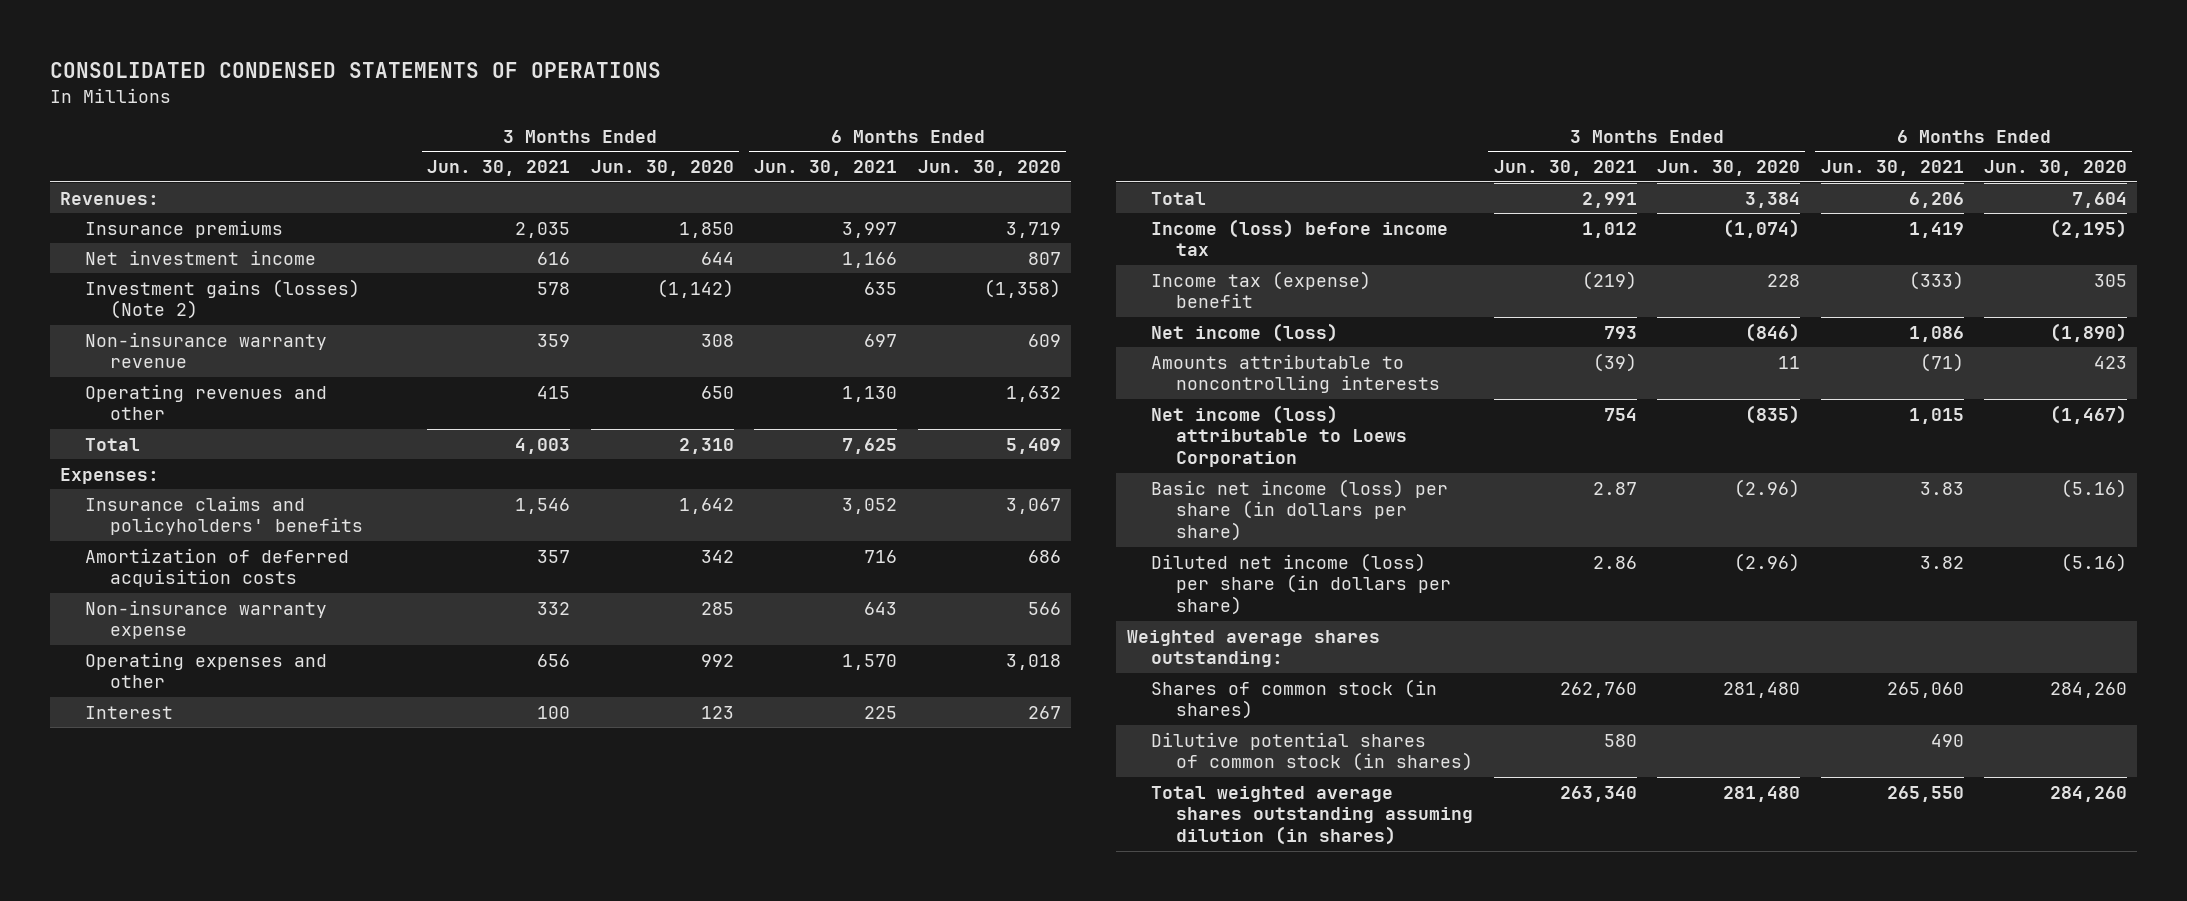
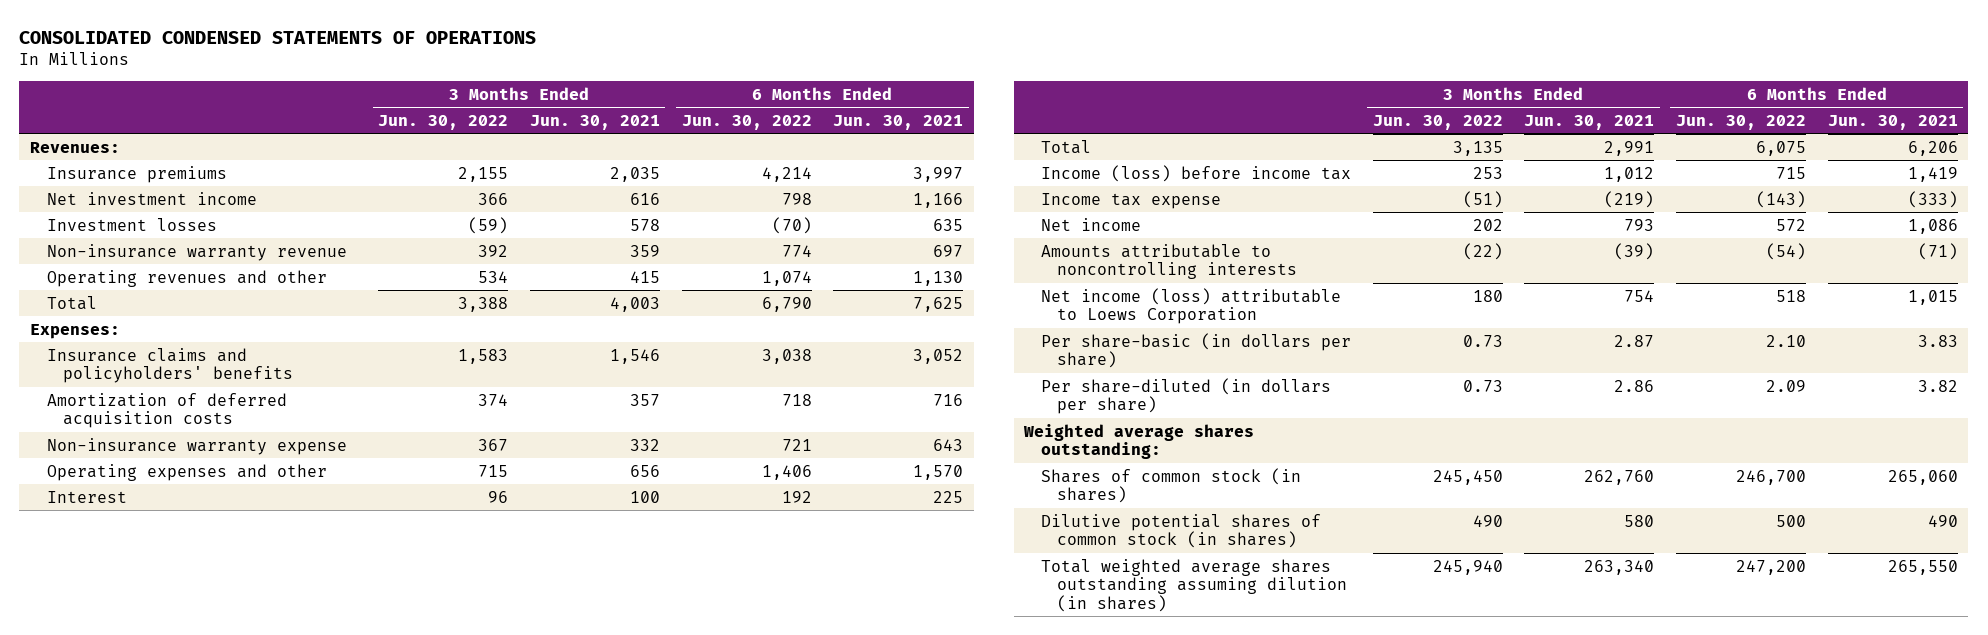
- | 3 Months Ended Jun. 30, 2021 | 3 Months Ended Jun. 30, 2020 | 6 Months Ended Jun. 30, 2021 | 6 Months Ended Jun. 30, 2020
+ | 3 Months Ended Jun. 30, 2022 | 3 Months Ended Jun. 30, 2021 | 6 Months Ended Jun. 30, 2022 | 6 Months Ended Jun. 30, 2021
- Investment gains (losses) (Note 2) | 578 | (1,142) | 635 | (1,358)
+ Investment losses | (59) | 578 | (70) | 635
- Income tax (expense) benefit | (219) | 228 | (333) | 305
- Net income (loss) | 793 | (846) | 1,086 | (1,890)
+ Income tax expense | (51) | (219) | (143) | (333)
+ Net income | 202 | 793 | 572 | 1,086
- Basic net income (loss) per share (in dollars per share) | 2.87 | (2.96) | 3.83 | (5.16)
- Diluted net income (loss) per share (in dollars per share) | 2.86 | (2.96) | 3.82 | (5.16)
+ Per share-basic (in dollars per share) | 0.73 | 2.87 | 2.10 | 3.83
+ Per share-diluted (in dollars per share) | 0.73 | 2.86 | 2.09 | 3.82

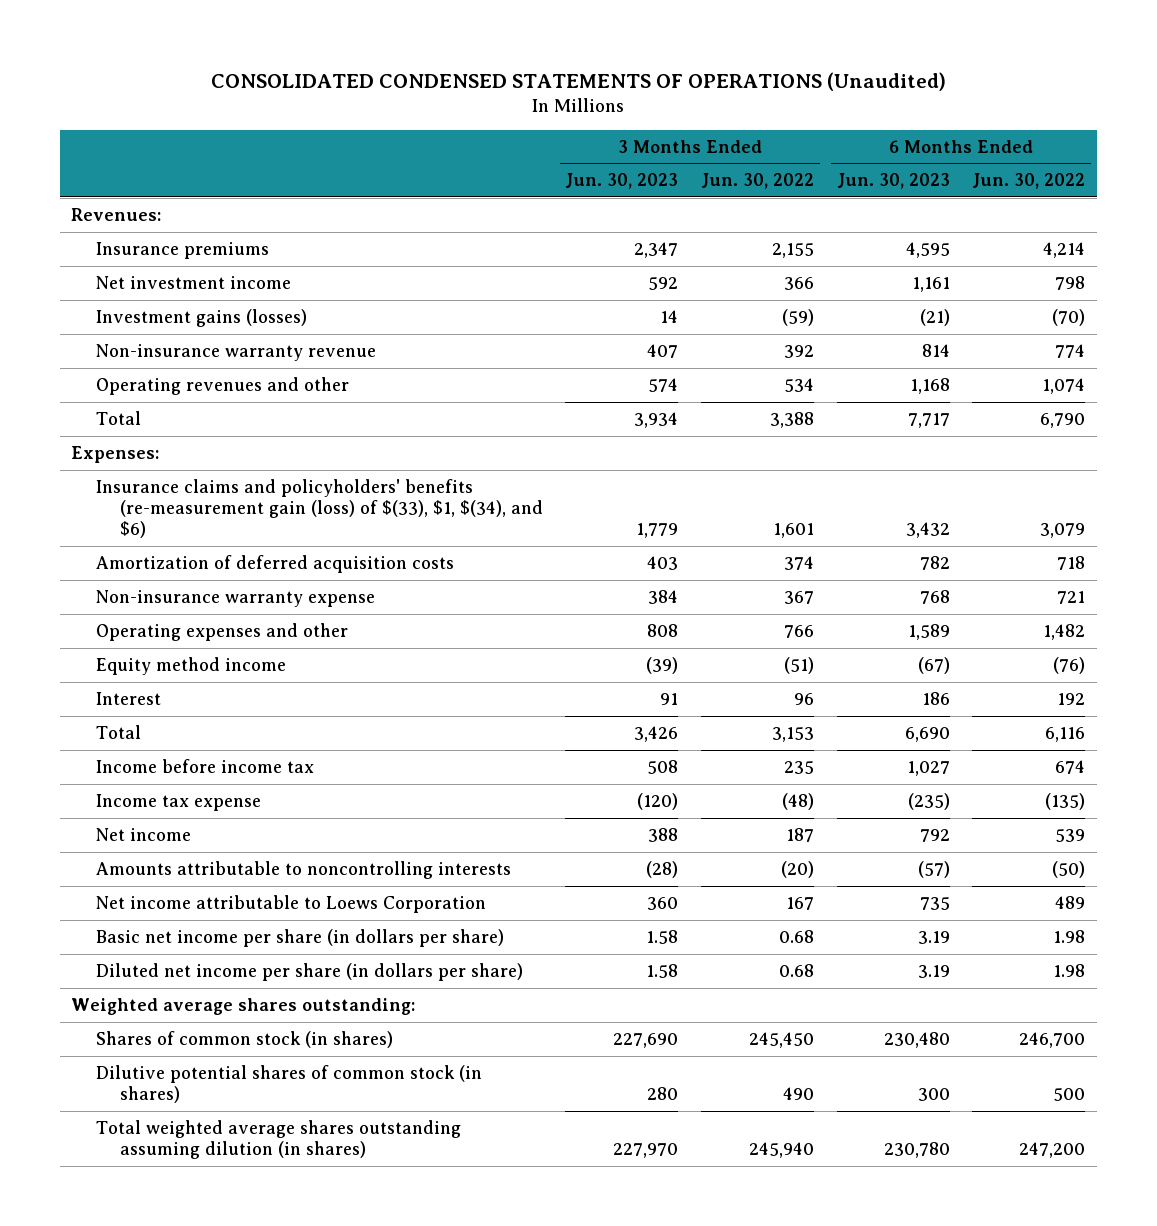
- CONSOLIDATED CONDENSED STATEMENTS OF OPERATIONS
+ CONSOLIDATED CONDENSED STATEMENTS OF OPERATIONS (Unaudited)
- | 3 Months Ended Jun. 30, 2022 | 3 Months Ended Jun. 30, 2021 | 6 Months Ended Jun. 30, 2022 | 6 Months Ended Jun. 30, 2021
+ | 3 Months Ended Jun. 30, 2023 | 3 Months Ended Jun. 30, 2022 | 6 Months Ended Jun. 30, 2023 | 6 Months Ended Jun. 30, 2022
- Investment losses | (59) | 578 | (70) | 635
+ Investment gains (losses) | 14 | (59) | (21) | (70)
- Insurance claims and policyholders' benefits | 1,583 | 1,546 | 3,038 | 3,052
+ Insurance claims and policyholders' benefits (re-measurement gain (loss) of $(33), $1, $(34), and $6) | 1,779 | 1,601 | 3,432 | 3,079
- Operating expenses and other | 715 | 656 | 1,406 | 1,570
+ Operating expenses and other | 808 | 766 | 1,589 | 1,482
+ Equity method income | (39) | (51) | (67) | (76)
- Total | 3,135 | 2,991 | 6,075 | 6,206
- Income (loss) before income tax | 253 | 1,012 | 715 | 1,419
- Income tax expense | (51) | (219) | (143) | (333)
- Net income | 202 | 793 | 572 | 1,086
- Amounts attributable to noncontrolling interests | (22) | (39) | (54) | (71)
- Net income (loss) attributable to Loews Corporation | 180 | 754 | 518 | 1,015
- Per share-basic (in dollars per share) | 0.73 | 2.87 | 2.10 | 3.83
- Per share-diluted (in dollars per share) | 0.73 | 2.86 | 2.09 | 3.82
+ Total | 3,426 | 3,153 | 6,690 | 6,116
+ Income before income tax | 508 | 235 | 1,027 | 674
+ Income tax expense | (120) | (48) | (235) | (135)
+ Net income | 388 | 187 | 792 | 539
+ Amounts attributable to noncontrolling interests | (28) | (20) | (57) | (50)
+ Net income attributable to Loews Corporation | 360 | 167 | 735 | 489
+ Basic net income per share (in dollars per share) | 1.58 | 0.68 | 3.19 | 1.98
+ Diluted net income per share (in dollars per share) | 1.58 | 0.68 | 3.19 | 1.98

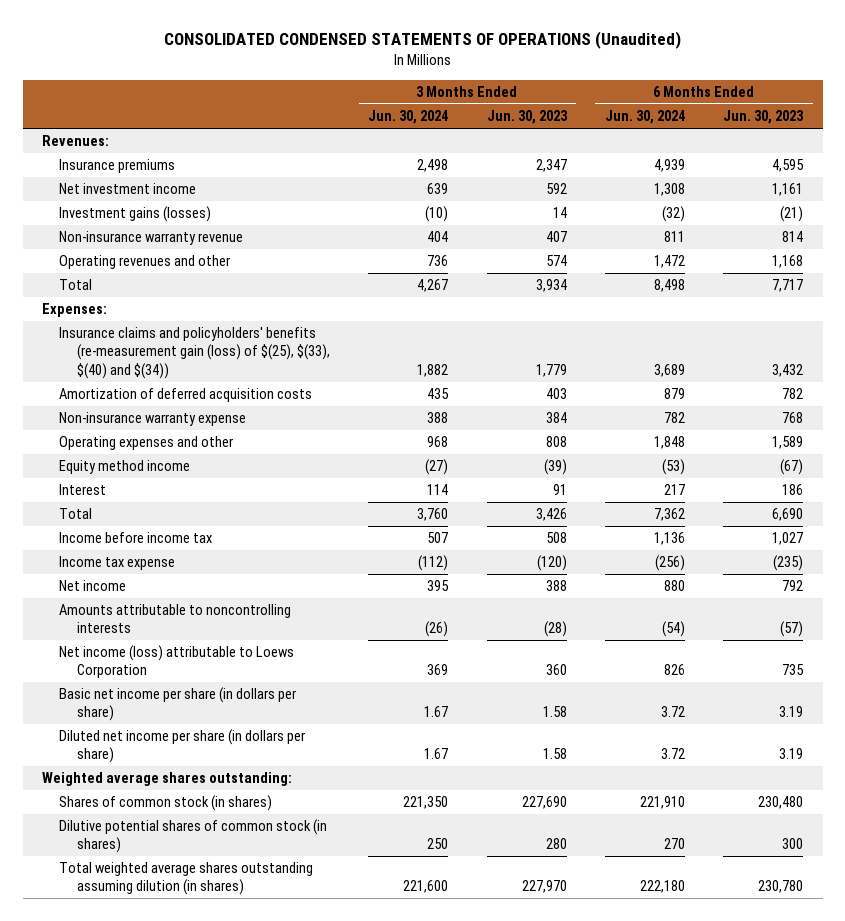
- | 3 Months Ended Jun. 30, 2023 | 3 Months Ended Jun. 30, 2022 | 6 Months Ended Jun. 30, 2023 | 6 Months Ended Jun. 30, 2022
+ | 3 Months Ended Jun. 30, 2024 | 3 Months Ended Jun. 30, 2023 | 6 Months Ended Jun. 30, 2024 | 6 Months Ended Jun. 30, 2023
- Insurance claims and policyholders' benefits (re-measurement gain (loss) of $(33), $1, $(34), and $6) | 1,779 | 1,601 | 3,432 | 3,079
+ Insurance claims and policyholders' benefits (re-measurement gain (loss) of $(25), $(33), $(40) and $(34)) | 1,882 | 1,779 | 3,689 | 3,432
- Net income attributable to Loews Corporation | 360 | 167 | 735 | 489
+ Net income (loss) attributable to Loews Corporation | 369 | 360 | 826 | 735

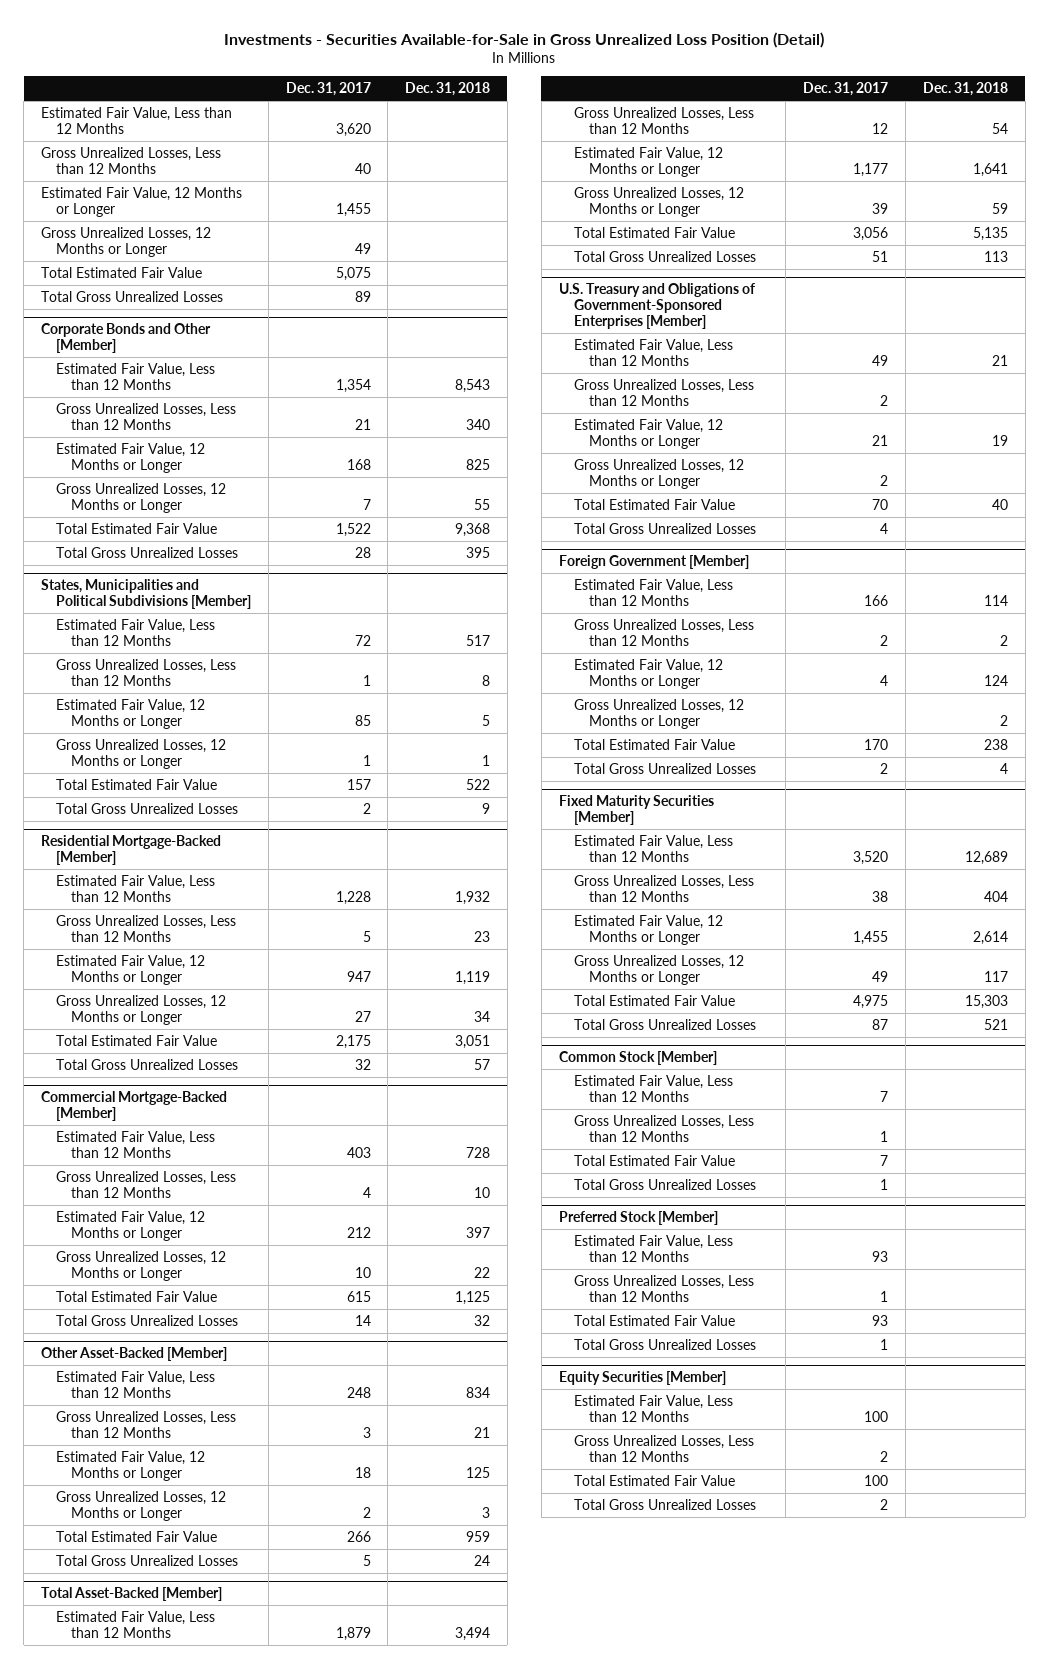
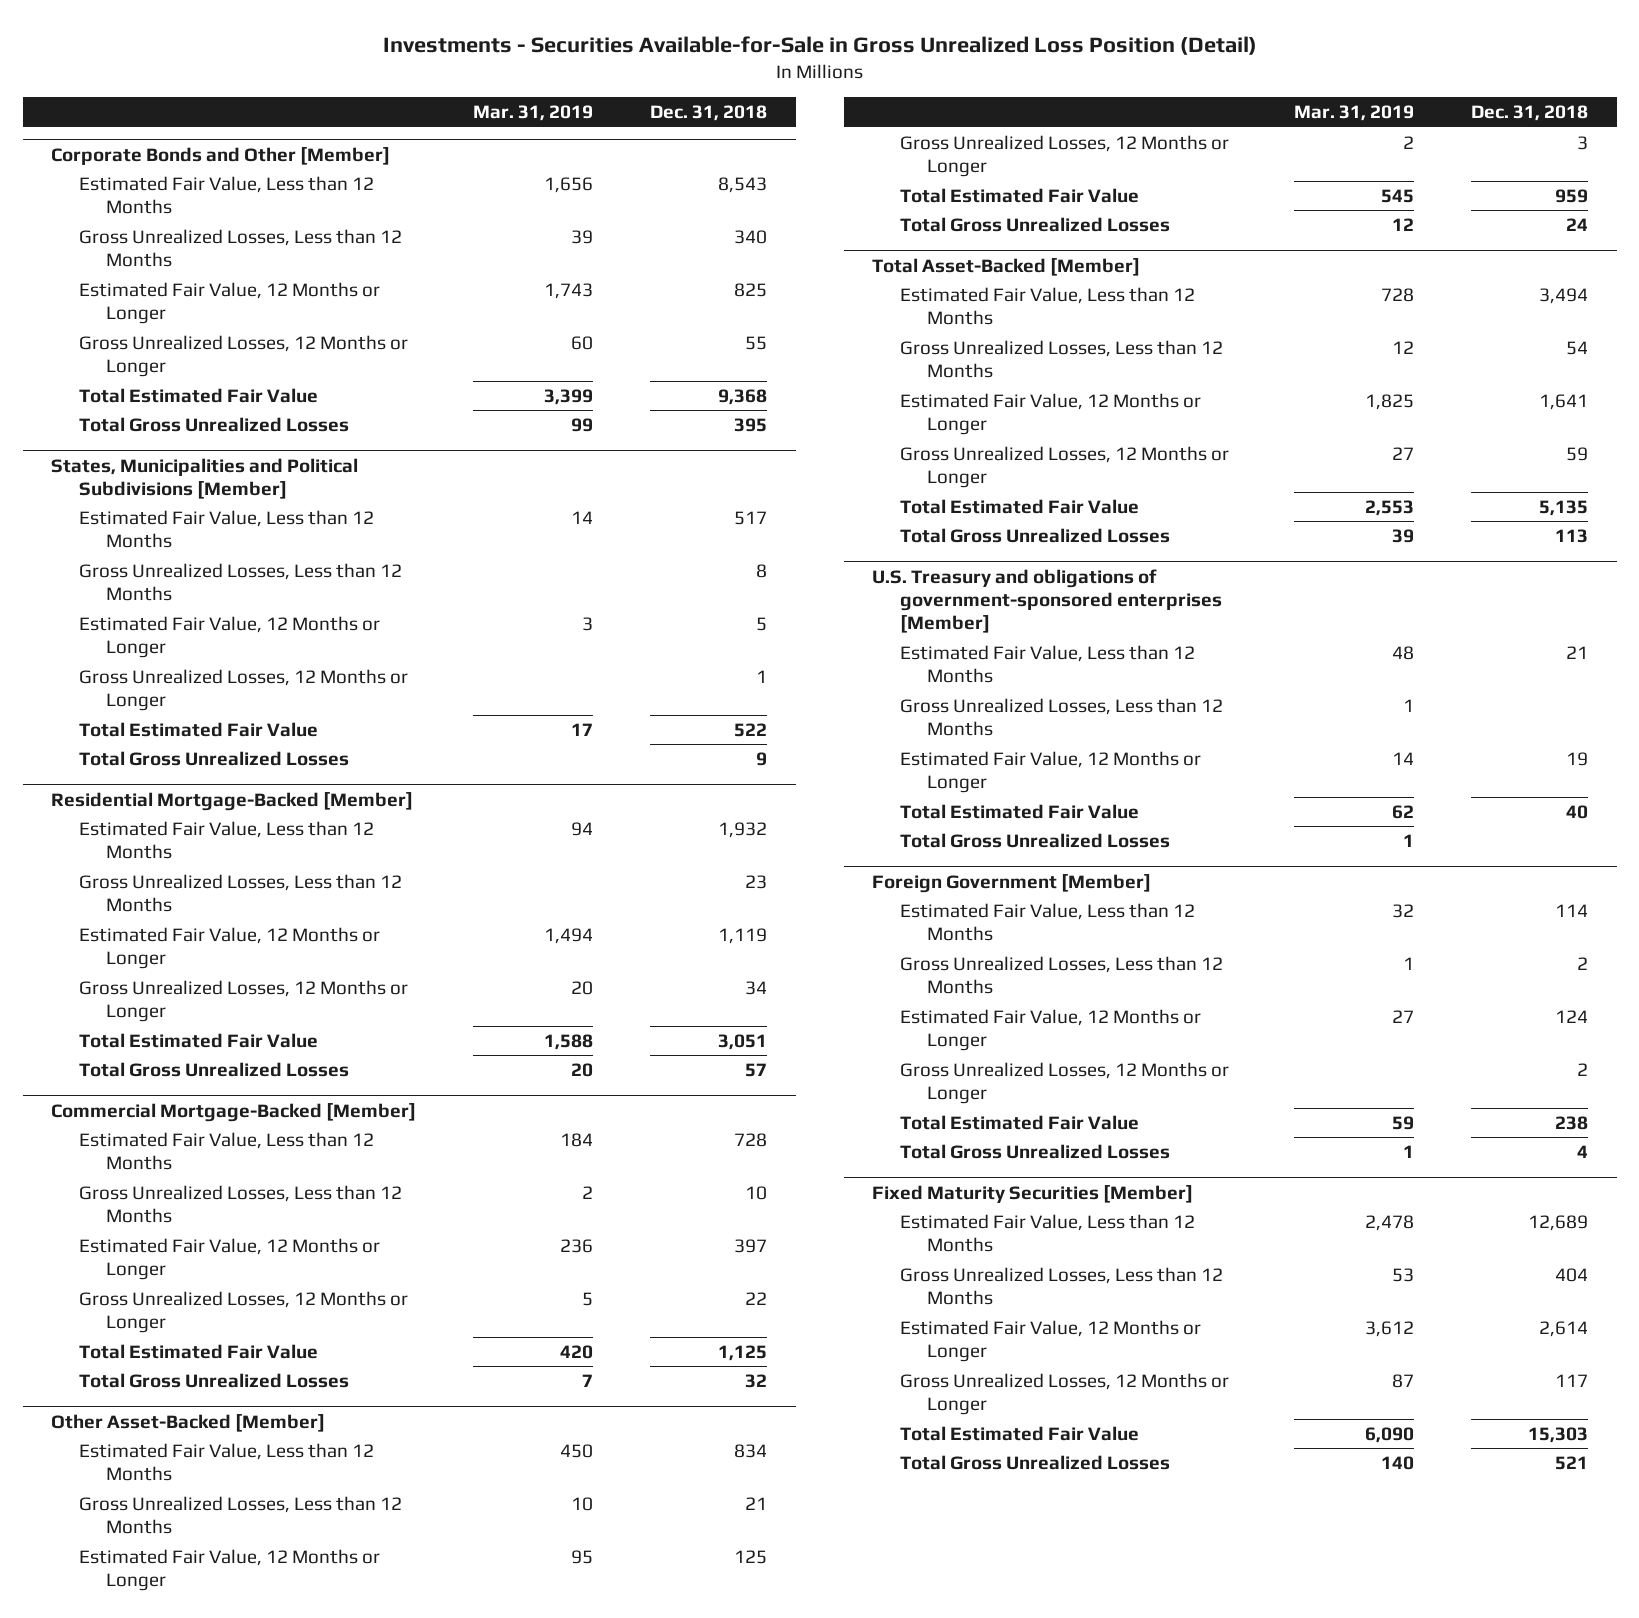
- | Dec. 31, 2017 | Dec. 31, 2018
+ | Mar. 31, 2019 | Dec. 31, 2018
- Estimated Fair Value, Less than 12 Months | 3,620 |
- Gross Unrealized Losses, Less than 12 Months | 40 |
- Estimated Fair Value, 12 Months or Longer | 1,455 |
- Gross Unrealized Losses, 12 Months or Longer | 49 |
- Total Estimated Fair Value | 5,075 |
- Total Gross Unrealized Losses | 89 |
- U.S. Treasury and Obligations of Government-Sponsored Enterprises [Member]
+ U.S. Treasury and obligations of government-sponsored enterprises [Member]
- Gross Unrealized Losses, 12 Months or Longer | 2 |
- Common Stock [Member]
- Estimated Fair Value, Less than 12 Months | 7 |
- Gross Unrealized Losses, Less than 12 Months | 1 |
- Total Estimated Fair Value | 7 |
- Total Gross Unrealized Losses | 1 |
- Preferred Stock [Member]
- Estimated Fair Value, Less than 12 Months | 93 |
- Gross Unrealized Losses, Less than 12 Months | 1 |
- Total Estimated Fair Value | 93 |
- Total Gross Unrealized Losses | 1 |
- Equity Securities [Member]
- Estimated Fair Value, Less than 12 Months | 100 |
- Gross Unrealized Losses, Less than 12 Months | 2 |
- Total Estimated Fair Value | 100 |
- Total Gross Unrealized Losses | 2 |

